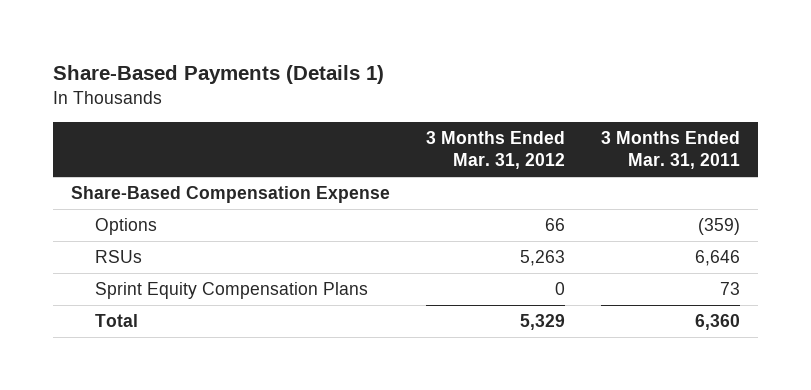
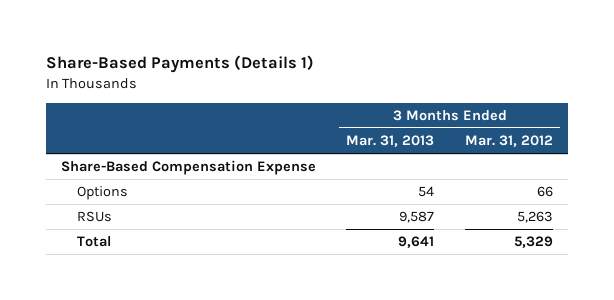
- | 3 Months Ended Mar. 31, 2012 | 3 Months Ended Mar. 31, 2011
+ | 3 Months Ended Mar. 31, 2013 | 3 Months Ended Mar. 31, 2012
- Sprint Equity Compensation Plans | 0 | 73

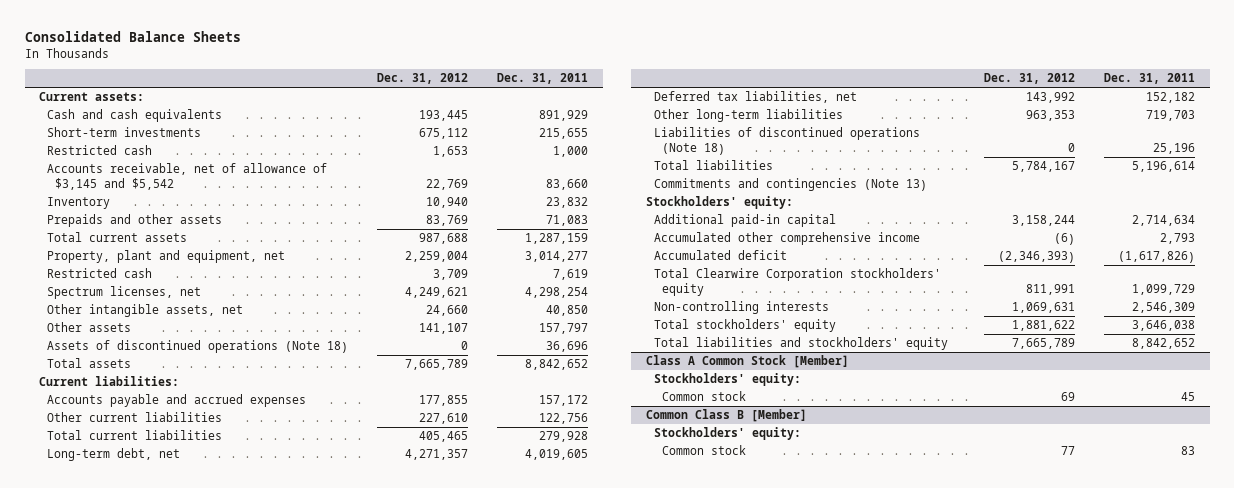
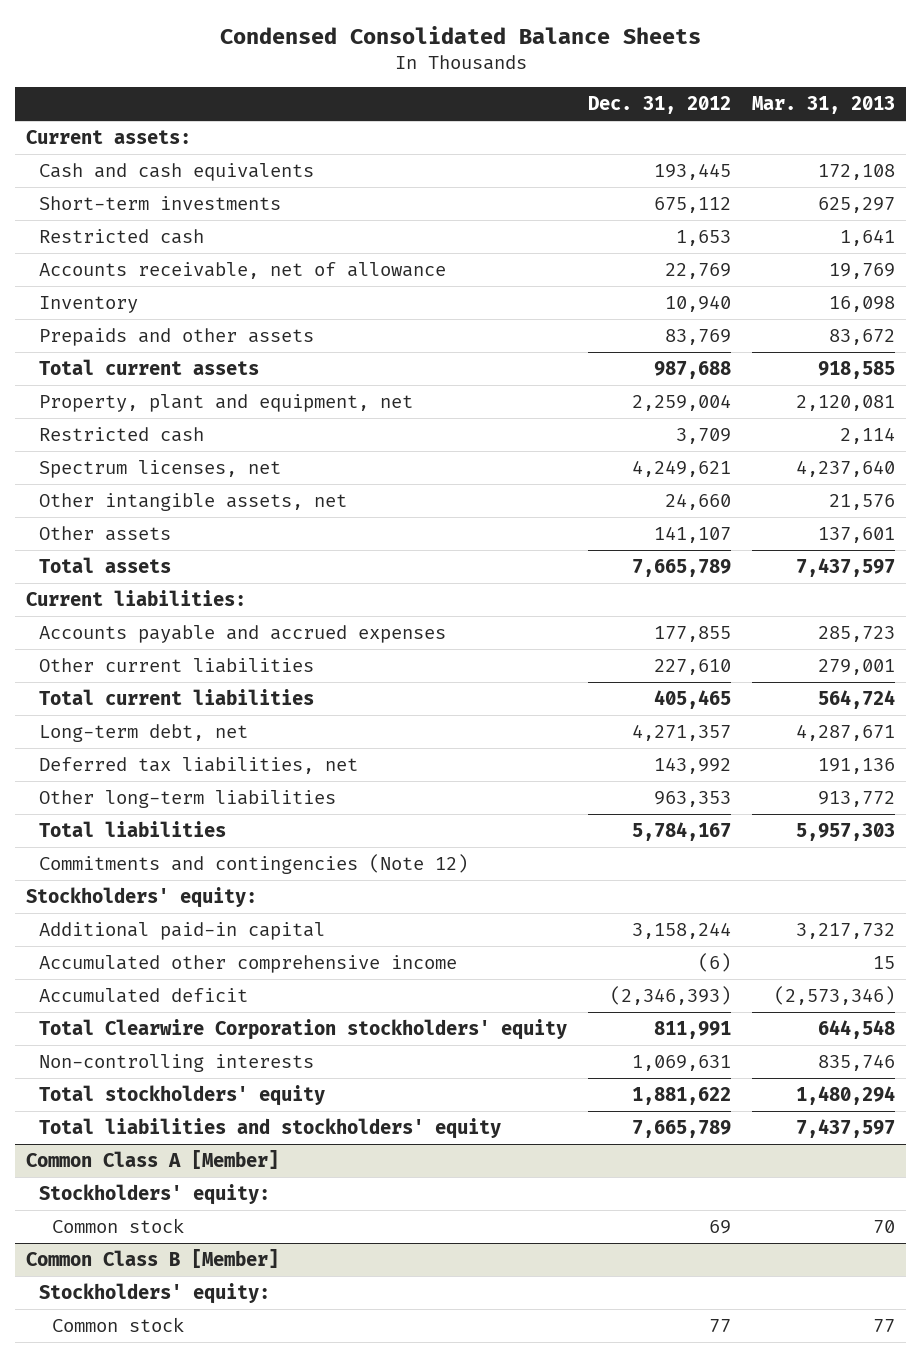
- Consolidated Balance Sheets
+ Condensed Consolidated Balance Sheets
- | Dec. 31, 2012 | Dec. 31, 2011
+ | Dec. 31, 2012 | Mar. 31, 2013
- Accounts receivable, net of allowance of $3,145 and $5,542 | 22,769 | 83,660
+ Accounts receivable, net of allowance | 22,769 | 19,769
- Assets of discontinued operations (Note 18) | 0 | 36,696
- Liabilities of discontinued operations (Note 18) | 0 | 25,196
- Commitments and contingencies (Note 13)
+ Commitments and contingencies (Note 12)
- Class A Common Stock [Member]
+ Common Class A [Member]

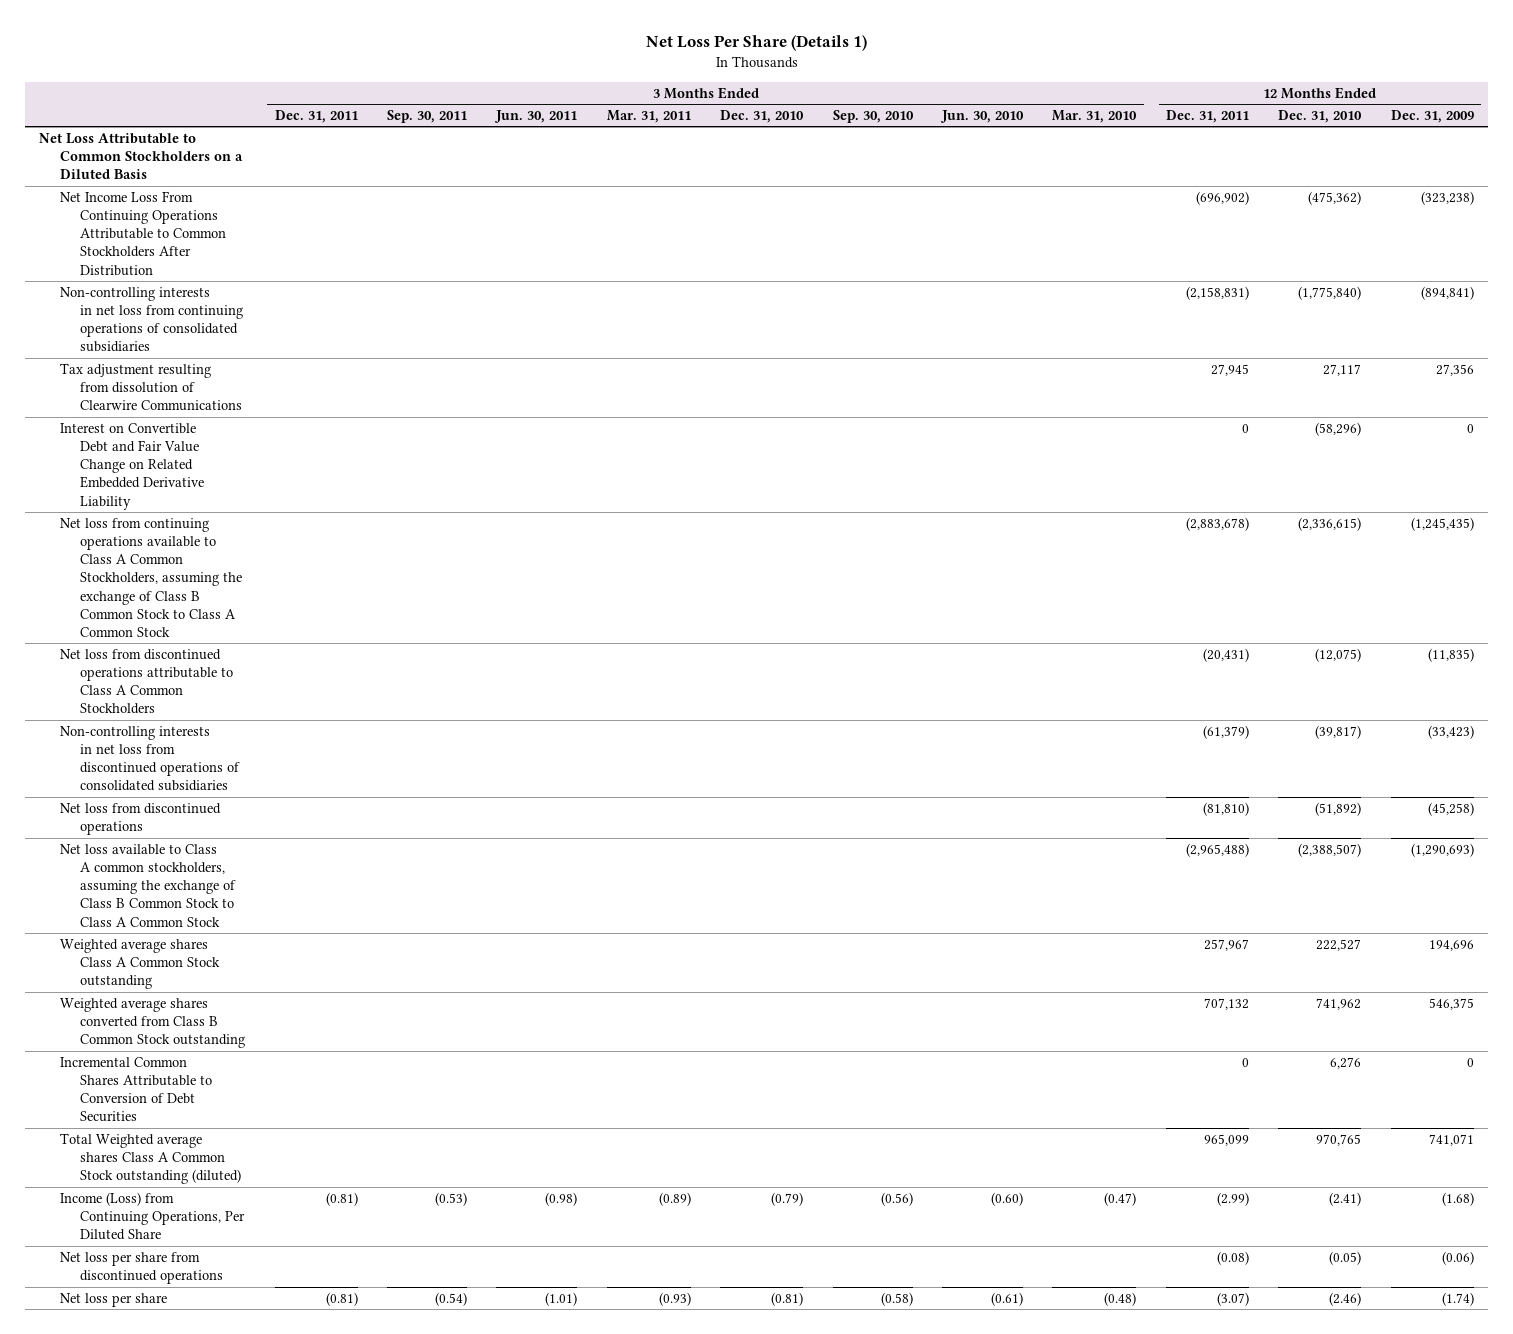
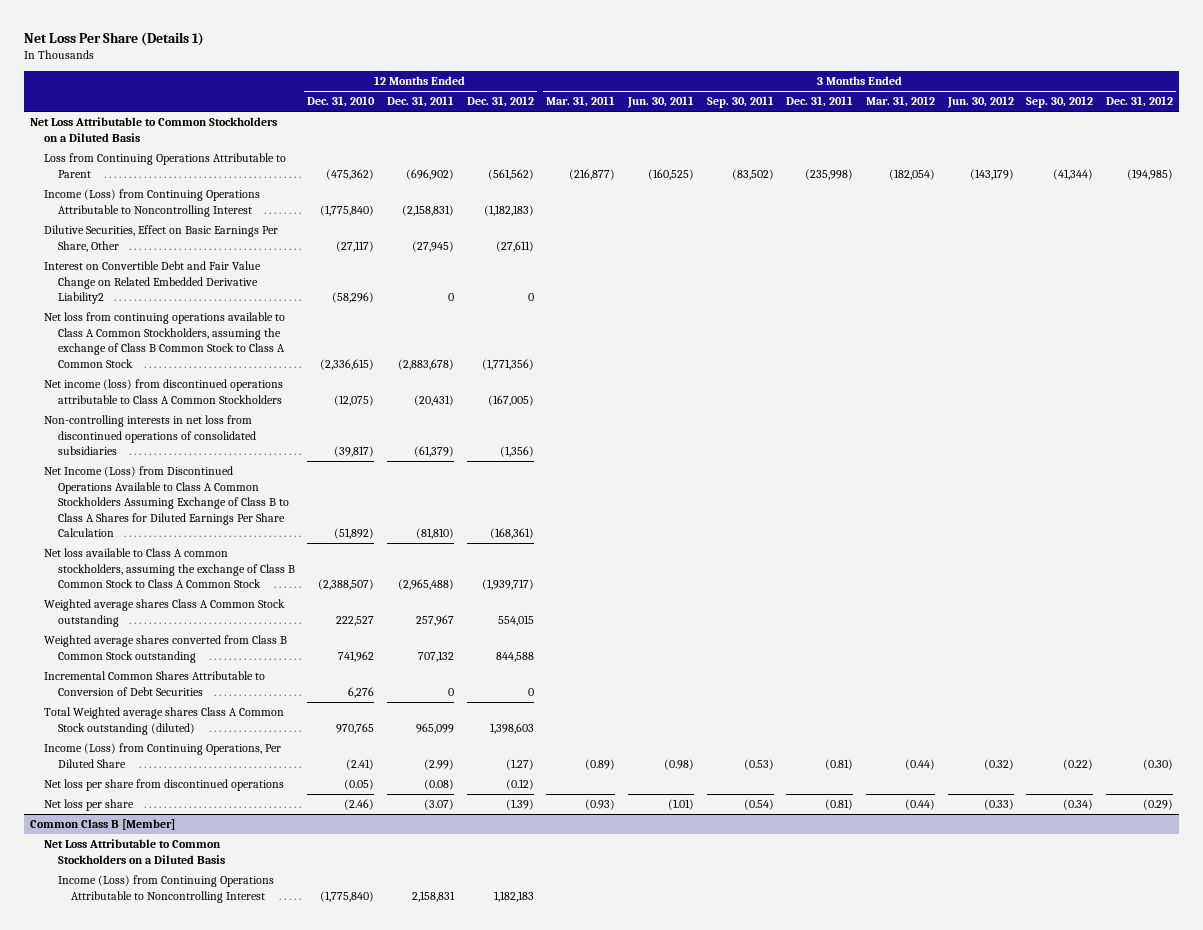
- | 3 Months Ended Dec. 31, 2011 | 3 Months Ended Sep. 30, 2011 | 3 Months Ended Jun. 30, 2011 | 3 Months Ended Mar. 31, 2011 | 3 Months Ended Dec. 31, 2010 | 3 Months Ended Sep. 30, 2010 | 3 Months Ended Jun. 30, 2010 | 3 Months Ended Mar. 31, 2010 | 12 Months Ended Dec. 31, 2011 | 12 Months Ended Dec. 31, 2010 | 12 Months Ended Dec. 31, 2009
+ | 12 Months Ended Dec. 31, 2010 | 12 Months Ended Dec. 31, 2011 | 12 Months Ended Dec. 31, 2012 | 3 Months Ended Mar. 31, 2011 | 3 Months Ended Jun. 30, 2011 | 3 Months Ended Sep. 30, 2011 | 3 Months Ended Dec. 31, 2011 | 3 Months Ended Mar. 31, 2012 | 3 Months Ended Jun. 30, 2012 | 3 Months Ended Sep. 30, 2012 | 3 Months Ended Dec. 31, 2012
- Net Income Loss From Continuing Operations Attributable to Common Stockholders After Distribution | | | | | | | | | (696,902) | (475,362) | (323,238)
- Non-controlling interests in net loss from continuing operations of consolidated subsidiaries | | | | | | | | | (2,158,831) | (1,775,840) | (894,841)
- Tax adjustment resulting from dissolution of Clearwire Communications | | | | | | | | | 27,945 | 27,117 | 27,356
- Interest on Convertible Debt and Fair Value Change on Related Embedded Derivative Liability | | | | | | | | | 0 | (58,296) | 0
+ Loss from Continuing Operations Attributable to Parent | (475,362) | (696,902) | (561,562) | (216,877) | (160,525) | (83,502) | (235,998) | (182,054) | (143,179) | (41,344) | (194,985)
+ Income (Loss) from Continuing Operations Attributable to Noncontrolling Interest | (1,775,840) | (2,158,831) | (1,182,183) | | | | | | | |
+ Dilutive Securities, Effect on Basic Earnings Per Share, Other | (27,117) | (27,945) | (27,611) | | | | | | | |
+ Interest on Convertible Debt and Fair Value Change on Related Embedded Derivative Liability2 | (58,296) | 0 | 0 | | | | | | | |
- Net loss from discontinued operations attributable to Class A Common Stockholders | | | | | | | | | (20,431) | (12,075) | (11,835)
+ Net income (loss) from discontinued operations attributable to Class A Common Stockholders | (12,075) | (20,431) | (167,005) | | | | | | | |
- Net loss from discontinued operations | | | | | | | | | (81,810) | (51,892) | (45,258)
+ Net Income (Loss) from Discontinued Operations Available to Class A Common Stockholders Assuming Exchange of Class B to Class A Shares for Diluted Earnings Per Share Calculation | (51,892) | (81,810) | (168,361) | | | | | | | |
+ Common Class B [Member]
+ Net Loss Attributable to Common Stockholders on a Diluted Basis
+ Income (Loss) from Continuing Operations Attributable to Noncontrolling Interest | (1,775,840) | 2,158,831 | 1,182,183 | | | | | | | |

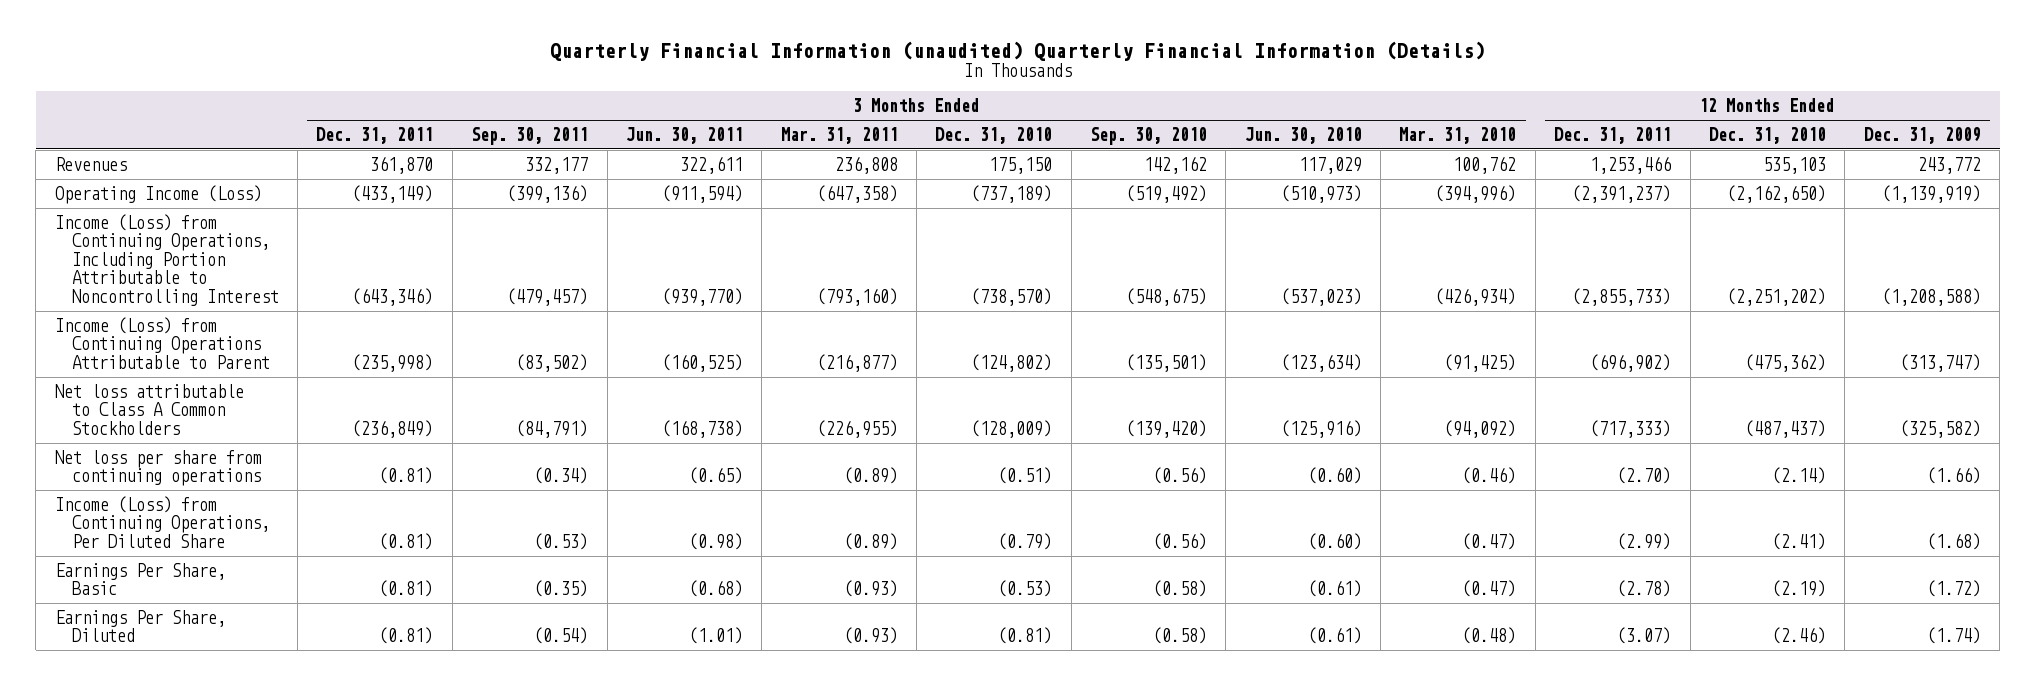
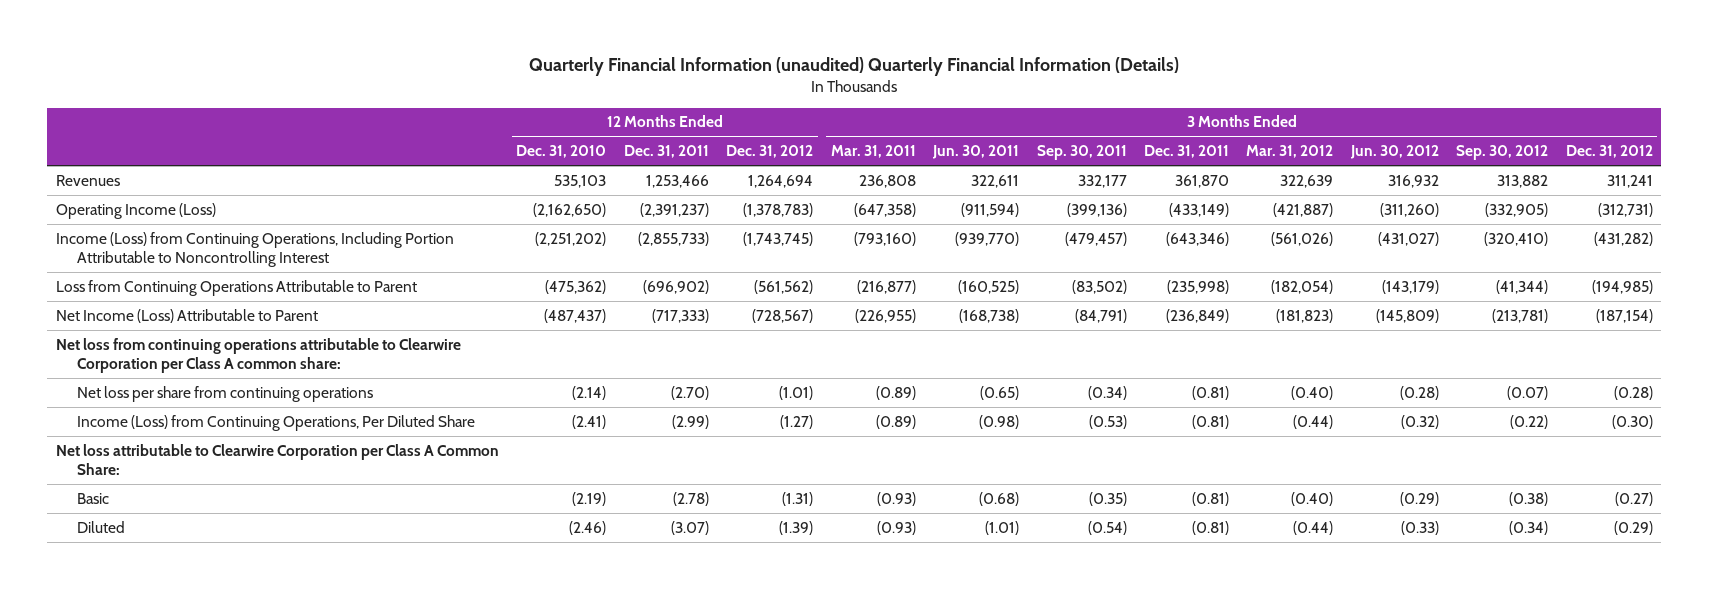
- | 3 Months Ended Dec. 31, 2011 | 3 Months Ended Sep. 30, 2011 | 3 Months Ended Jun. 30, 2011 | 3 Months Ended Mar. 31, 2011 | 3 Months Ended Dec. 31, 2010 | 3 Months Ended Sep. 30, 2010 | 3 Months Ended Jun. 30, 2010 | 3 Months Ended Mar. 31, 2010 | 12 Months Ended Dec. 31, 2011 | 12 Months Ended Dec. 31, 2010 | 12 Months Ended Dec. 31, 2009
+ | 12 Months Ended Dec. 31, 2010 | 12 Months Ended Dec. 31, 2011 | 12 Months Ended Dec. 31, 2012 | 3 Months Ended Mar. 31, 2011 | 3 Months Ended Jun. 30, 2011 | 3 Months Ended Sep. 30, 2011 | 3 Months Ended Dec. 31, 2011 | 3 Months Ended Mar. 31, 2012 | 3 Months Ended Jun. 30, 2012 | 3 Months Ended Sep. 30, 2012 | 3 Months Ended Dec. 31, 2012
- Income (Loss) from Continuing Operations Attributable to Parent | (235,998) | (83,502) | (160,525) | (216,877) | (124,802) | (135,501) | (123,634) | (91,425) | (696,902) | (475,362) | (313,747)
- Net loss attributable to Class A Common Stockholders | (236,849) | (84,791) | (168,738) | (226,955) | (128,009) | (139,420) | (125,916) | (94,092) | (717,333) | (487,437) | (325,582)
+ Loss from Continuing Operations Attributable to Parent | (475,362) | (696,902) | (561,562) | (216,877) | (160,525) | (83,502) | (235,998) | (182,054) | (143,179) | (41,344) | (194,985)
+ Net Income (Loss) Attributable to Parent | (487,437) | (717,333) | (728,567) | (226,955) | (168,738) | (84,791) | (236,849) | (181,823) | (145,809) | (213,781) | (187,154)
+ Net loss from continuing operations attributable to Clearwire Corporation per Class A common share:
- Earnings Per Share, Basic | (0.81) | (0.35) | (0.68) | (0.93) | (0.53) | (0.58) | (0.61) | (0.47) | (2.78) | (2.19) | (1.72)
- Earnings Per Share, Diluted | (0.81) | (0.54) | (1.01) | (0.93) | (0.81) | (0.58) | (0.61) | (0.48) | (3.07) | (2.46) | (1.74)
+ Net loss attributable to Clearwire Corporation per Class A Common Share:
+ Basic | (2.19) | (2.78) | (1.31) | (0.93) | (0.68) | (0.35) | (0.81) | (0.40) | (0.29) | (0.38) | (0.27)
+ Diluted | (2.46) | (3.07) | (1.39) | (0.93) | (1.01) | (0.54) | (0.81) | (0.44) | (0.33) | (0.34) | (0.29)

